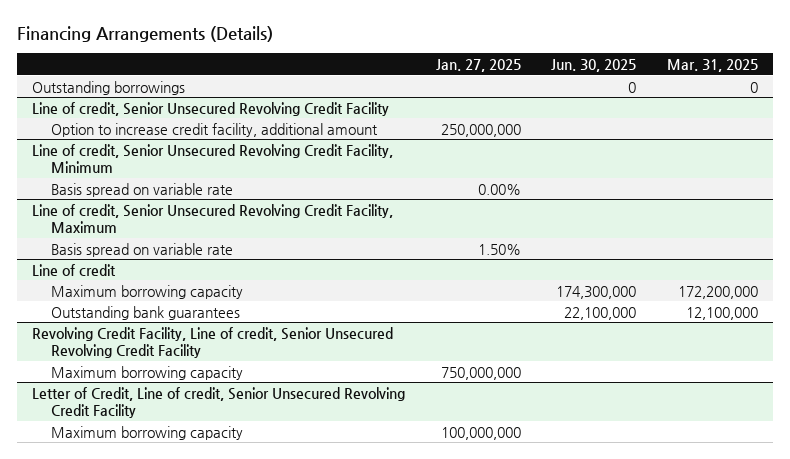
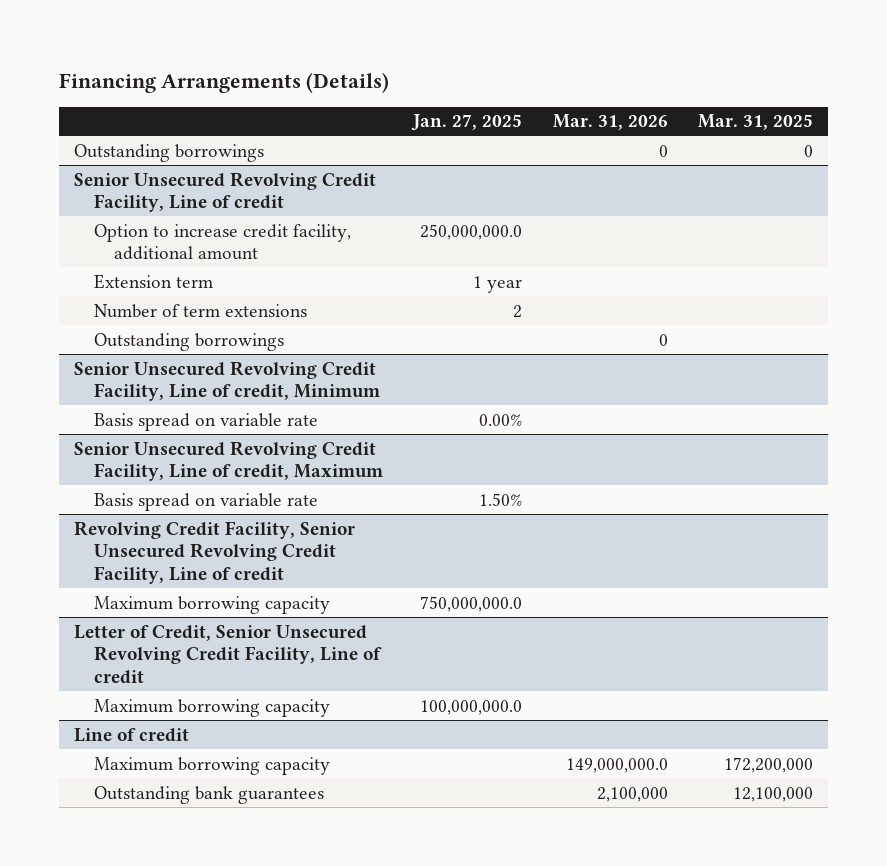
- | Jan. 27, 2025 | Jun. 30, 2025 | Mar. 31, 2025
+ | Jan. 27, 2025 | Mar. 31, 2026 | Mar. 31, 2025
- Line of credit, Senior Unsecured Revolving Credit Facility
- Option to increase credit facility, additional amount | 250,000,000 | |
- Line of credit, Senior Unsecured Revolving Credit Facility, Minimum
+ Senior Unsecured Revolving Credit Facility, Line of credit
+ Option to increase credit facility, additional amount | 250,000,000.0 | |
+ Extension term | 1 year | |
+ Number of term extensions | 2 | |
+ Outstanding borrowings | | 0 |
+ Senior Unsecured Revolving Credit Facility, Line of credit, Minimum
- Line of credit, Senior Unsecured Revolving Credit Facility, Maximum
+ Senior Unsecured Revolving Credit Facility, Line of credit, Maximum
+ Revolving Credit Facility, Senior Unsecured Revolving Credit Facility, Line of credit
+ Maximum borrowing capacity | 750,000,000.0 | |
+ Letter of Credit, Senior Unsecured Revolving Credit Facility, Line of credit
+ Maximum borrowing capacity | 100,000,000.0 | |
- Revolving Credit Facility, Line of credit, Senior Unsecured Revolving Credit Facility
- Maximum borrowing capacity | 750,000,000 | |
- Letter of Credit, Line of credit, Senior Unsecured Revolving Credit Facility
- Maximum borrowing capacity | 100,000,000 | |

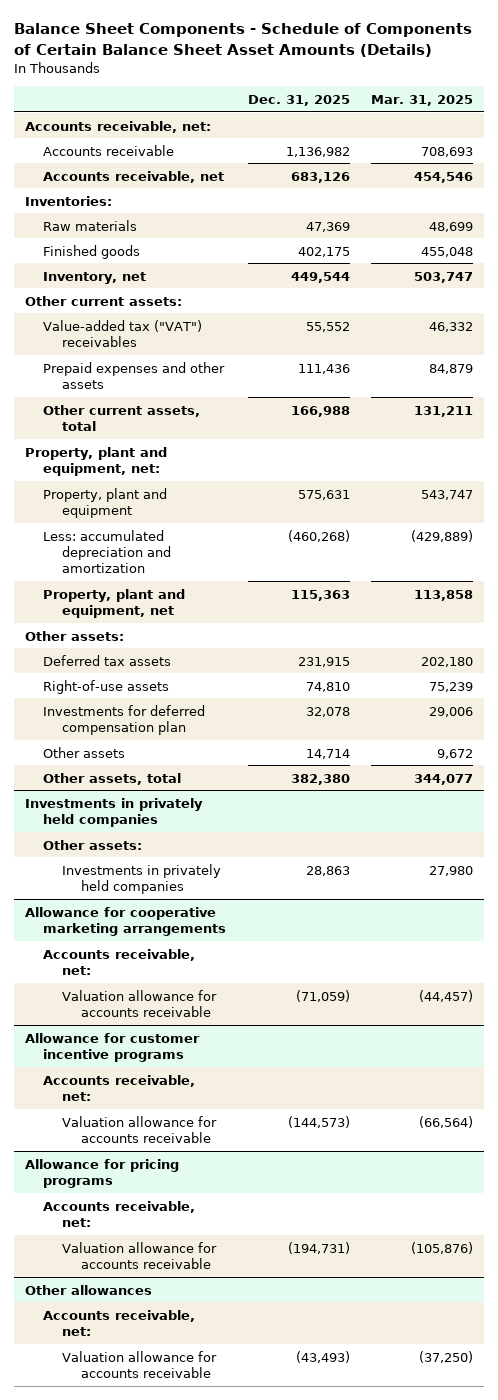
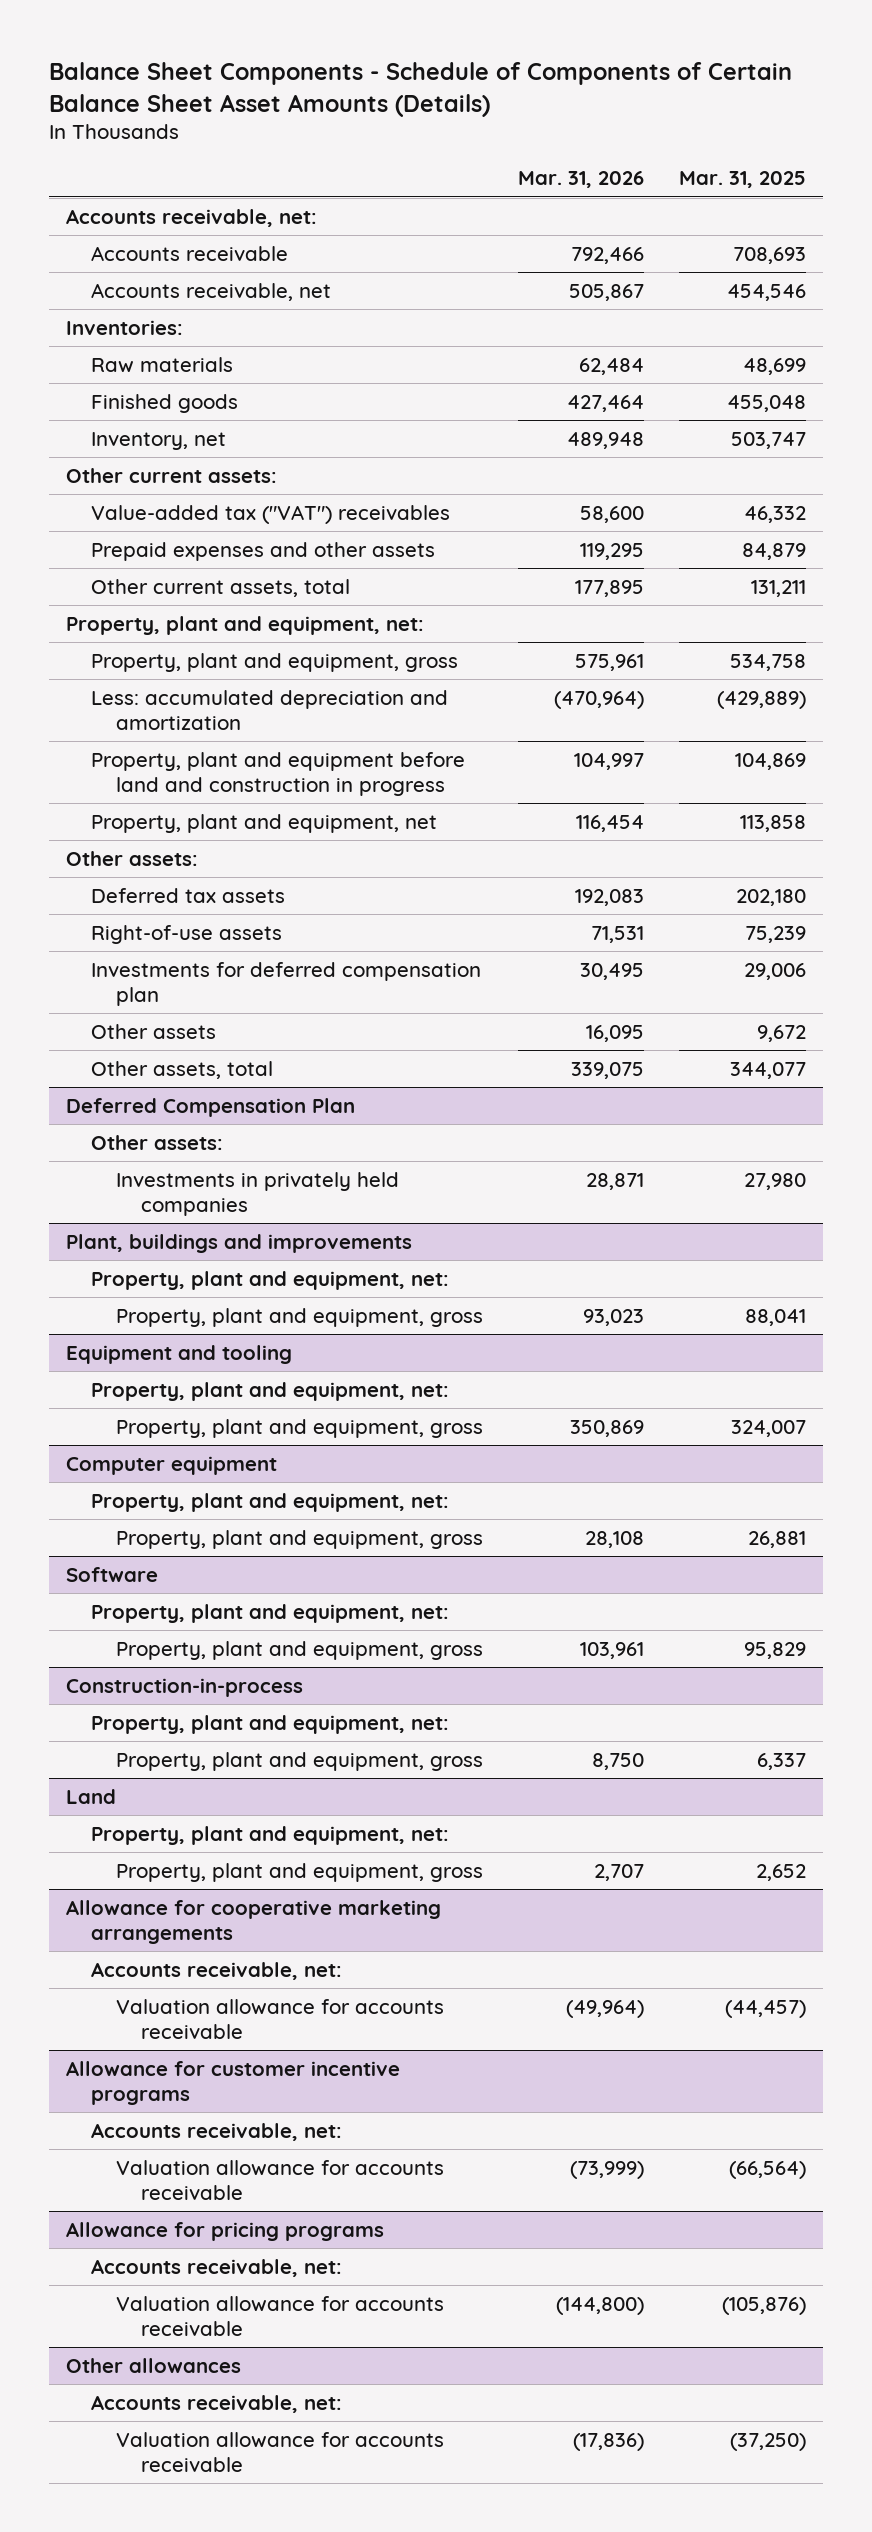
- | Dec. 31, 2025 | Mar. 31, 2025
+ | Mar. 31, 2026 | Mar. 31, 2025
- Property, plant and equipment | 575,631 | 543,747
+ Property, plant and equipment, gross | 575,961 | 534,758
+ Property, plant and equipment before land and construction in progress | 104,997 | 104,869
- Investments in privately held companies
+ Deferred Compensation Plan
+ Plant, buildings and improvements
+ Property, plant and equipment, net:
+ Property, plant and equipment, gross | 93,023 | 88,041
+ Equipment and tooling
+ Property, plant and equipment, net:
+ Property, plant and equipment, gross | 350,869 | 324,007
+ Computer equipment
+ Property, plant and equipment, net:
+ Property, plant and equipment, gross | 28,108 | 26,881
+ Software
+ Property, plant and equipment, net:
+ Property, plant and equipment, gross | 103,961 | 95,829
+ Construction-in-process
+ Property, plant and equipment, net:
+ Property, plant and equipment, gross | 8,750 | 6,337
+ Land
+ Property, plant and equipment, net:
+ Property, plant and equipment, gross | 2,707 | 2,652

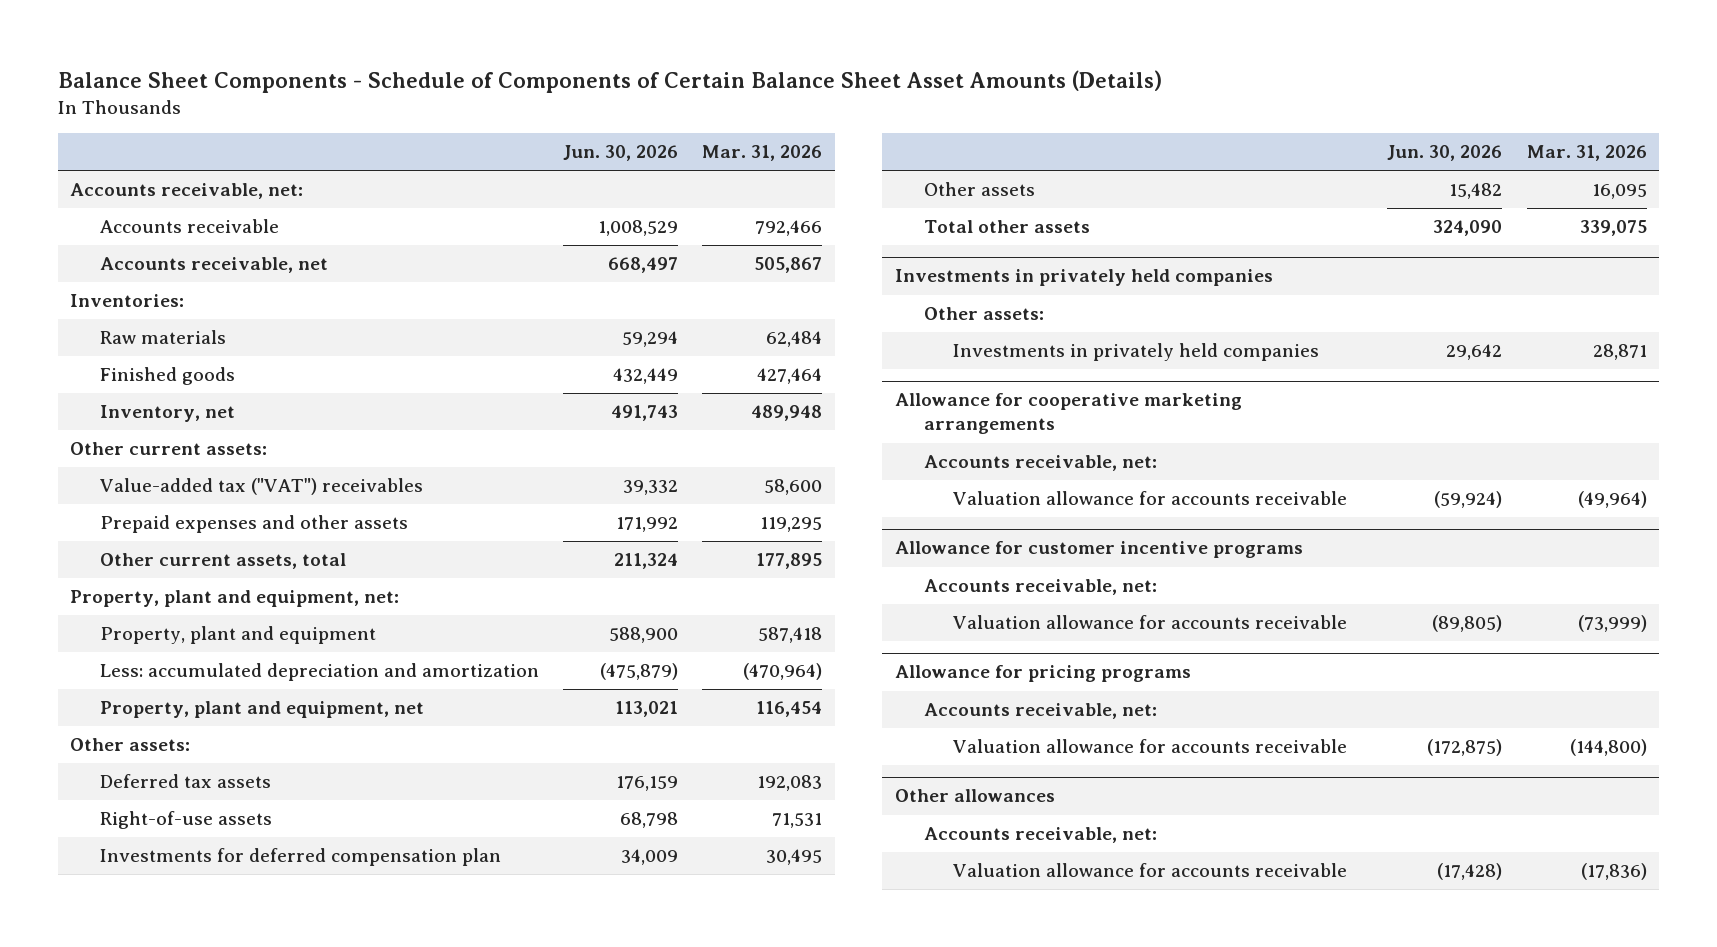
- | Mar. 31, 2026 | Mar. 31, 2025
+ | Jun. 30, 2026 | Mar. 31, 2026
- Property, plant and equipment, gross | 575,961 | 534,758
+ Property, plant and equipment | 588,900 | 587,418
- Property, plant and equipment before land and construction in progress | 104,997 | 104,869
- Other assets, total | 339,075 | 344,077
- Deferred Compensation Plan
+ Total other assets | 324,090 | 339,075
+ Investments in privately held companies
- Plant, buildings and improvements
- Property, plant and equipment, net:
- Property, plant and equipment, gross | 93,023 | 88,041
- Equipment and tooling
- Property, plant and equipment, net:
- Property, plant and equipment, gross | 350,869 | 324,007
- Computer equipment
- Property, plant and equipment, net:
- Property, plant and equipment, gross | 28,108 | 26,881
- Software
- Property, plant and equipment, net:
- Property, plant and equipment, gross | 103,961 | 95,829
- Construction-in-process
- Property, plant and equipment, net:
- Property, plant and equipment, gross | 8,750 | 6,337
- Land
- Property, plant and equipment, net:
- Property, plant and equipment, gross | 2,707 | 2,652

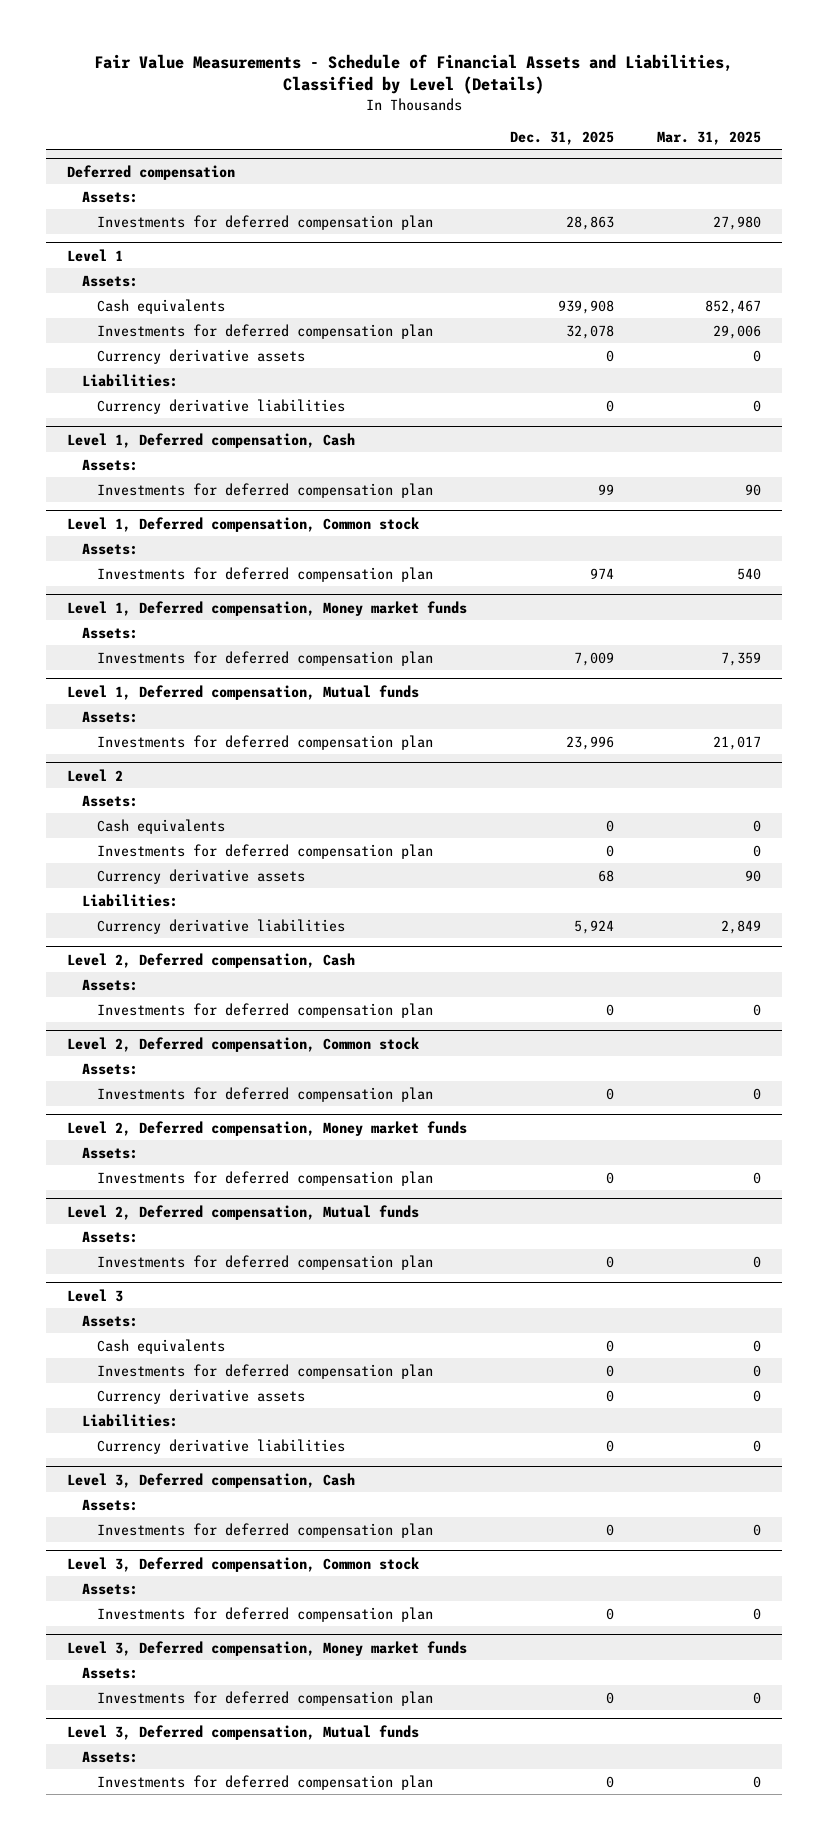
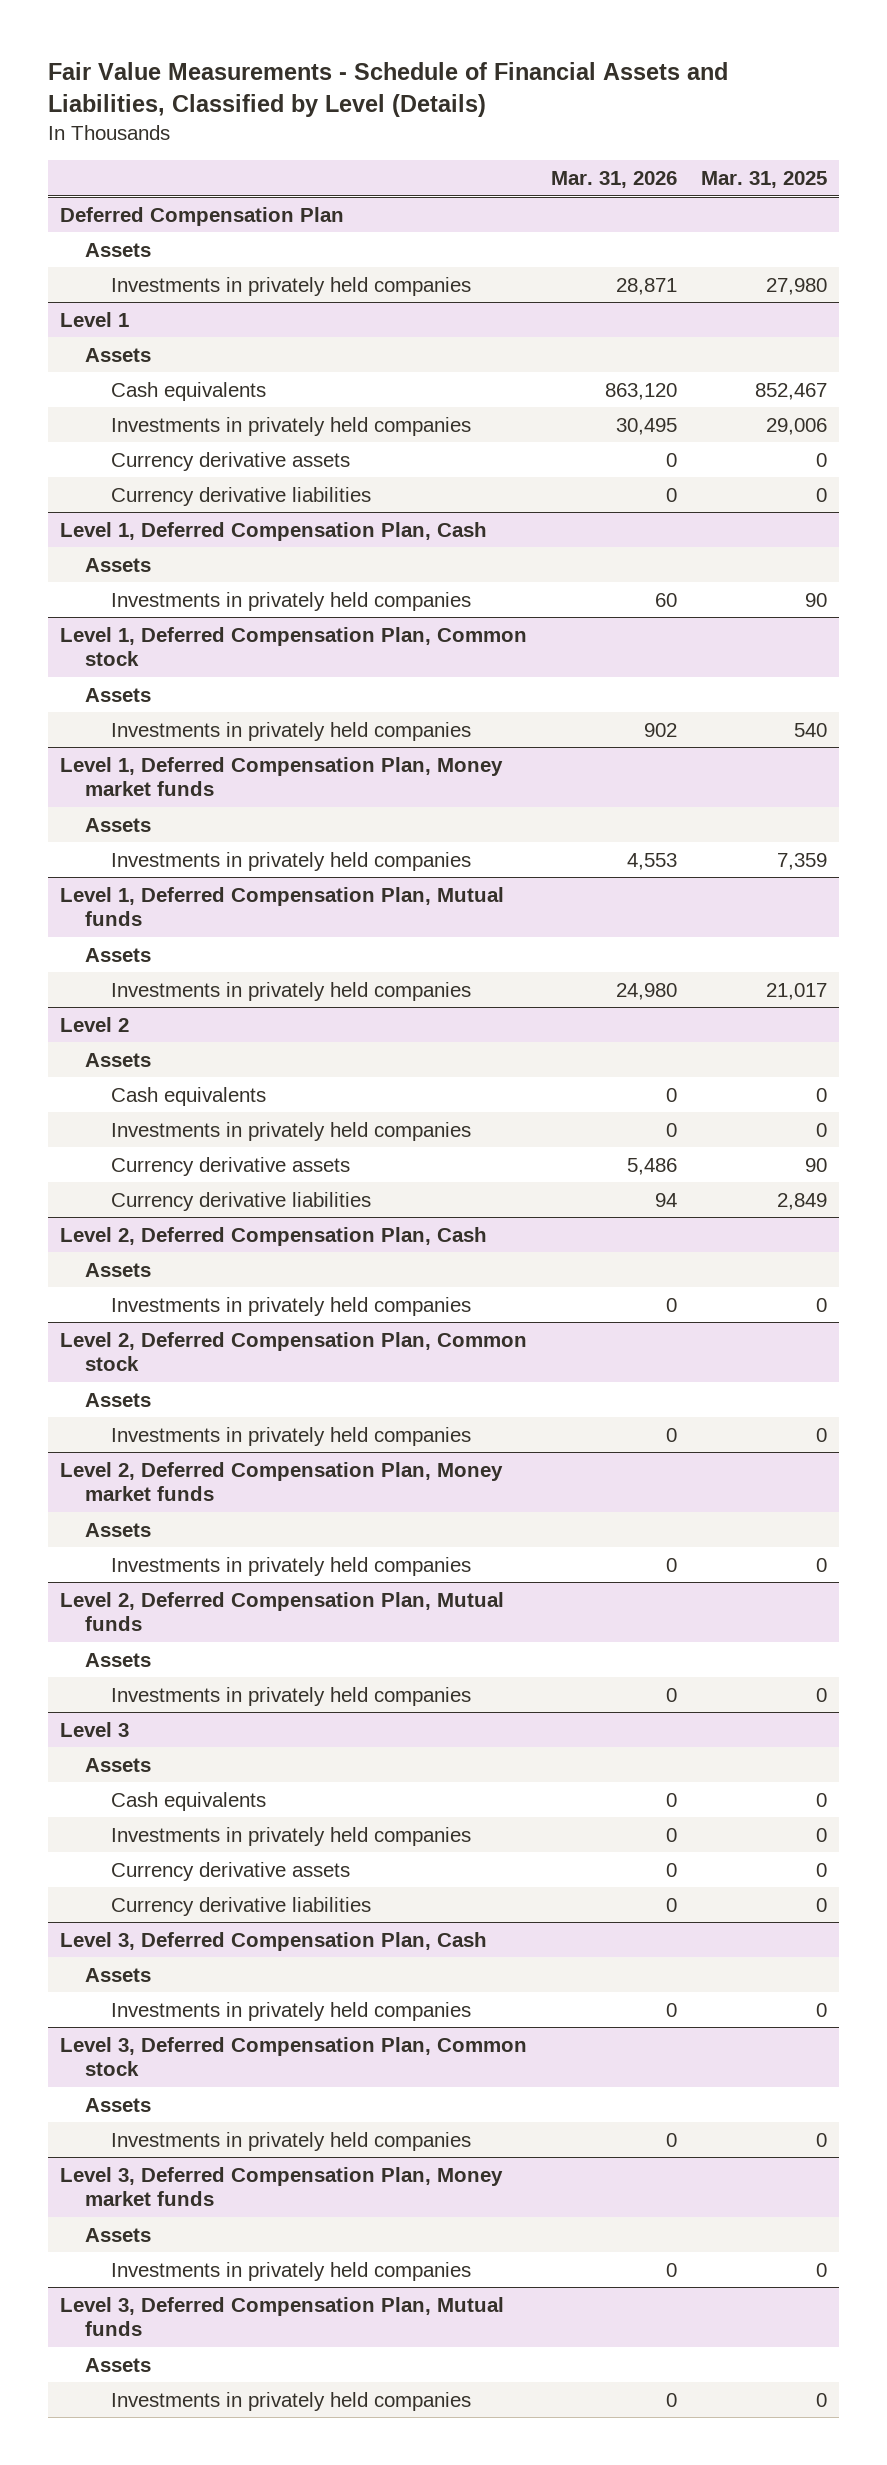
- | Dec. 31, 2025 | Mar. 31, 2025
+ | Mar. 31, 2026 | Mar. 31, 2025
- Deferred compensation
- Assets:
- Investments for deferred compensation plan | 28,863 | 27,980
+ Deferred Compensation Plan
+ Assets
+ Investments in privately held companies | 28,871 | 27,980
@ Level 1
- Assets:
+ Assets
- Investments for deferred compensation plan | 32,078 | 29,006
+ Investments in privately held companies | 30,495 | 29,006
- Liabilities:
- Level 1, Deferred compensation, Cash
- Assets:
- Investments for deferred compensation plan | 99 | 90
- Level 1, Deferred compensation, Common stock
- Assets:
- Investments for deferred compensation plan | 974 | 540
- Level 1, Deferred compensation, Money market funds
- Assets:
- Investments for deferred compensation plan | 7,009 | 7,359
- Level 1, Deferred compensation, Mutual funds
- Assets:
- Investments for deferred compensation plan | 23,996 | 21,017
+ Level 1, Deferred Compensation Plan, Cash
+ Assets
+ Investments in privately held companies | 60 | 90
+ Level 1, Deferred Compensation Plan, Common stock
+ Assets
+ Investments in privately held companies | 902 | 540
+ Level 1, Deferred Compensation Plan, Money market funds
+ Assets
+ Investments in privately held companies | 4,553 | 7,359
+ Level 1, Deferred Compensation Plan, Mutual funds
+ Assets
+ Investments in privately held companies | 24,980 | 21,017
@ Level 2
- Assets:
+ Assets
- Investments for deferred compensation plan | 0 | 0
+ Investments in privately held companies | 0 | 0
- Liabilities:
- Level 2, Deferred compensation, Cash
- Assets:
- Investments for deferred compensation plan | 0 | 0
- Level 2, Deferred compensation, Common stock
- Assets:
- Investments for deferred compensation plan | 0 | 0
- Level 2, Deferred compensation, Money market funds
- Assets:
- Investments for deferred compensation plan | 0 | 0
- Level 2, Deferred compensation, Mutual funds
- Assets:
- Investments for deferred compensation plan | 0 | 0
+ Level 2, Deferred Compensation Plan, Cash
+ Assets
+ Investments in privately held companies | 0 | 0
+ Level 2, Deferred Compensation Plan, Common stock
+ Assets
+ Investments in privately held companies | 0 | 0
+ Level 2, Deferred Compensation Plan, Money market funds
+ Assets
+ Investments in privately held companies | 0 | 0
+ Level 2, Deferred Compensation Plan, Mutual funds
+ Assets
+ Investments in privately held companies | 0 | 0
@ Level 3
- Assets:
+ Assets
- Investments for deferred compensation plan | 0 | 0
+ Investments in privately held companies | 0 | 0
- Liabilities:
- Level 3, Deferred compensation, Cash
- Assets:
- Investments for deferred compensation plan | 0 | 0
- Level 3, Deferred compensation, Common stock
- Assets:
- Investments for deferred compensation plan | 0 | 0
- Level 3, Deferred compensation, Money market funds
- Assets:
- Investments for deferred compensation plan | 0 | 0
- Level 3, Deferred compensation, Mutual funds
- Assets:
- Investments for deferred compensation plan | 0 | 0
+ Level 3, Deferred Compensation Plan, Cash
+ Assets
+ Investments in privately held companies | 0 | 0
+ Level 3, Deferred Compensation Plan, Common stock
+ Assets
+ Investments in privately held companies | 0 | 0
+ Level 3, Deferred Compensation Plan, Money market funds
+ Assets
+ Investments in privately held companies | 0 | 0
+ Level 3, Deferred Compensation Plan, Mutual funds
+ Assets
+ Investments in privately held companies | 0 | 0

